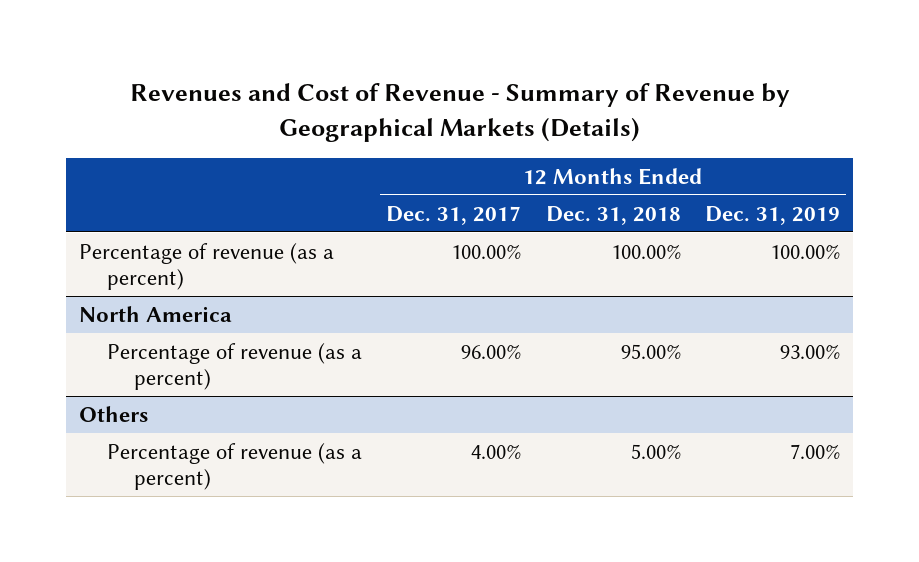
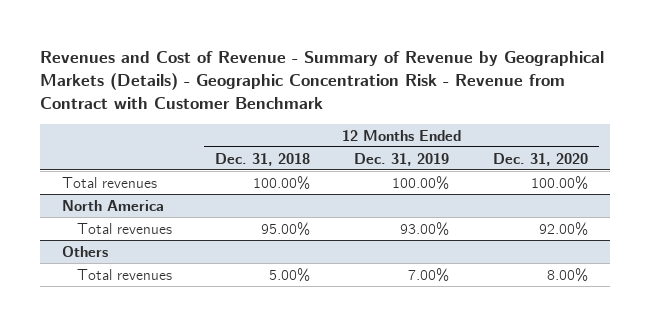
- Revenues and Cost of Revenue - Summary of Revenue by Geographical Markets (Details)
+ Revenues and Cost of Revenue - Summary of Revenue by Geographical Markets (Details) - Geographic Concentration Risk - Revenue from Contract with Customer Benchmark
- | 12 Months Ended Dec. 31, 2017 | 12 Months Ended Dec. 31, 2018 | 12 Months Ended Dec. 31, 2019
+ | 12 Months Ended Dec. 31, 2018 | 12 Months Ended Dec. 31, 2019 | 12 Months Ended Dec. 31, 2020
- Percentage of revenue (as a percent) | 100.00% | 100.00% | 100.00%
+ Total revenues | 100.00% | 100.00% | 100.00%
@ North America
- Percentage of revenue (as a percent) | 96.00% | 95.00% | 93.00%
+ Total revenues | 95.00% | 93.00% | 92.00%
@ Others
- Percentage of revenue (as a percent) | 4.00% | 5.00% | 7.00%
+ Total revenues | 5.00% | 7.00% | 8.00%

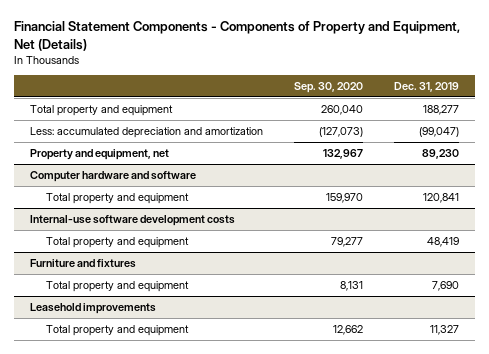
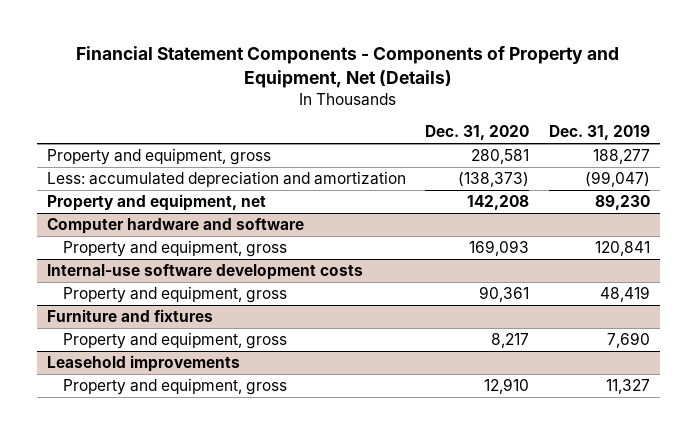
- | Sep. 30, 2020 | Dec. 31, 2019
+ | Dec. 31, 2020 | Dec. 31, 2019
- Total property and equipment | 260,040 | 188,277
+ Property and equipment, gross | 280,581 | 188,277
@ Computer hardware and software
- Total property and equipment | 159,970 | 120,841
+ Property and equipment, gross | 169,093 | 120,841
@ Internal-use software development costs
- Total property and equipment | 79,277 | 48,419
+ Property and equipment, gross | 90,361 | 48,419
@ Furniture and fixtures
- Total property and equipment | 8,131 | 7,690
+ Property and equipment, gross | 8,217 | 7,690
@ Leasehold improvements
- Total property and equipment | 12,662 | 11,327
+ Property and equipment, gross | 12,910 | 11,327

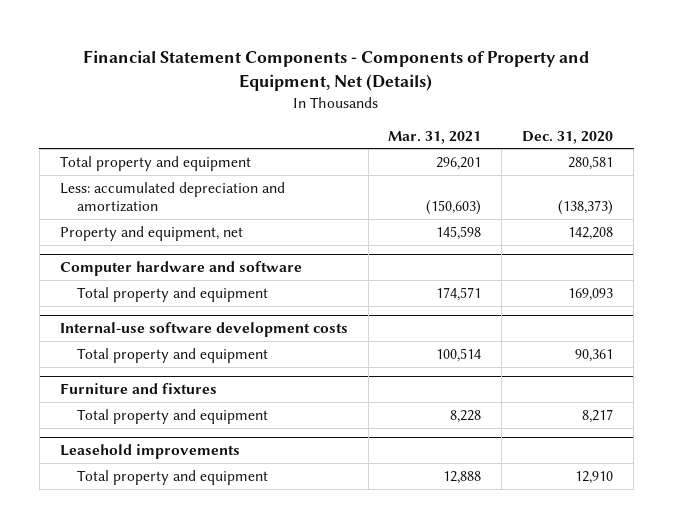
- | Dec. 31, 2020 | Dec. 31, 2019
+ | Mar. 31, 2021 | Dec. 31, 2020
- Property and equipment, gross | 280,581 | 188,277
+ Total property and equipment | 296,201 | 280,581
@ Computer hardware and software
- Property and equipment, gross | 169,093 | 120,841
+ Total property and equipment | 174,571 | 169,093
@ Internal-use software development costs
- Property and equipment, gross | 90,361 | 48,419
+ Total property and equipment | 100,514 | 90,361
@ Furniture and fixtures
- Property and equipment, gross | 8,217 | 7,690
+ Total property and equipment | 8,228 | 8,217
@ Leasehold improvements
- Property and equipment, gross | 12,910 | 11,327
+ Total property and equipment | 12,888 | 12,910

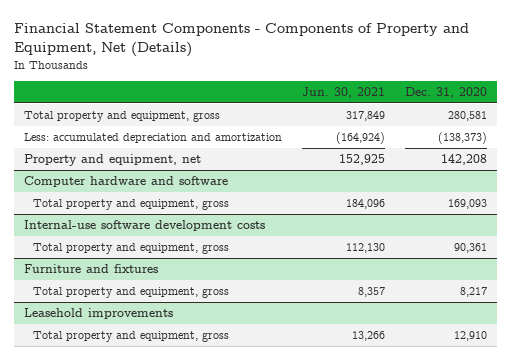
- | Mar. 31, 2021 | Dec. 31, 2020
+ | Jun. 30, 2021 | Dec. 31, 2020
- Total property and equipment | 296,201 | 280,581
+ Total property and equipment, gross | 317,849 | 280,581
@ Computer hardware and software
- Total property and equipment | 174,571 | 169,093
+ Total property and equipment, gross | 184,096 | 169,093
@ Internal-use software development costs
- Total property and equipment | 100,514 | 90,361
+ Total property and equipment, gross | 112,130 | 90,361
@ Furniture and fixtures
- Total property and equipment | 8,228 | 8,217
+ Total property and equipment, gross | 8,357 | 8,217
@ Leasehold improvements
- Total property and equipment | 12,888 | 12,910
+ Total property and equipment, gross | 13,266 | 12,910

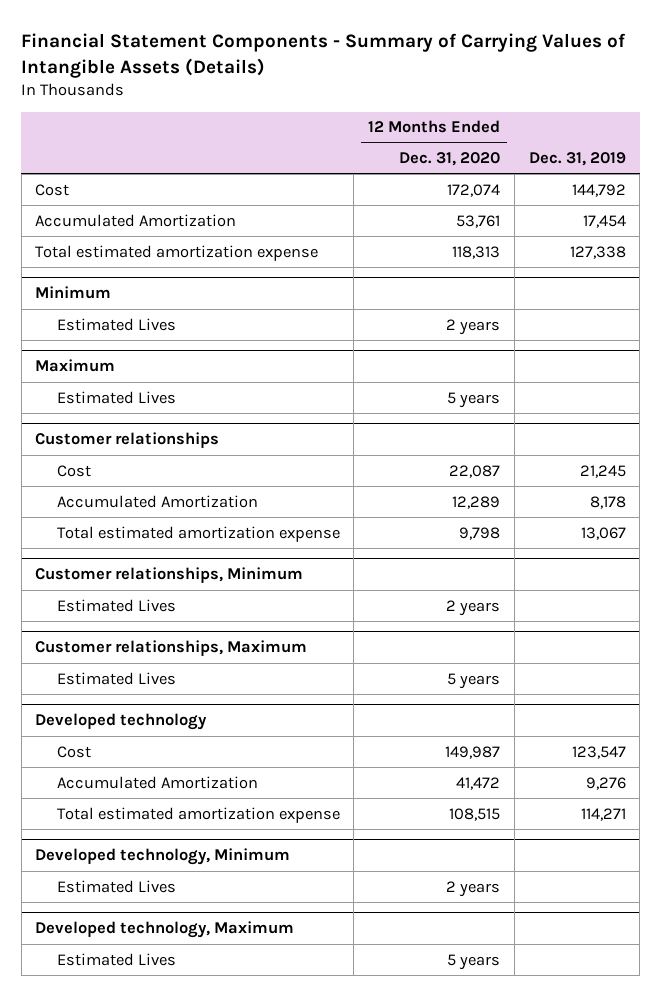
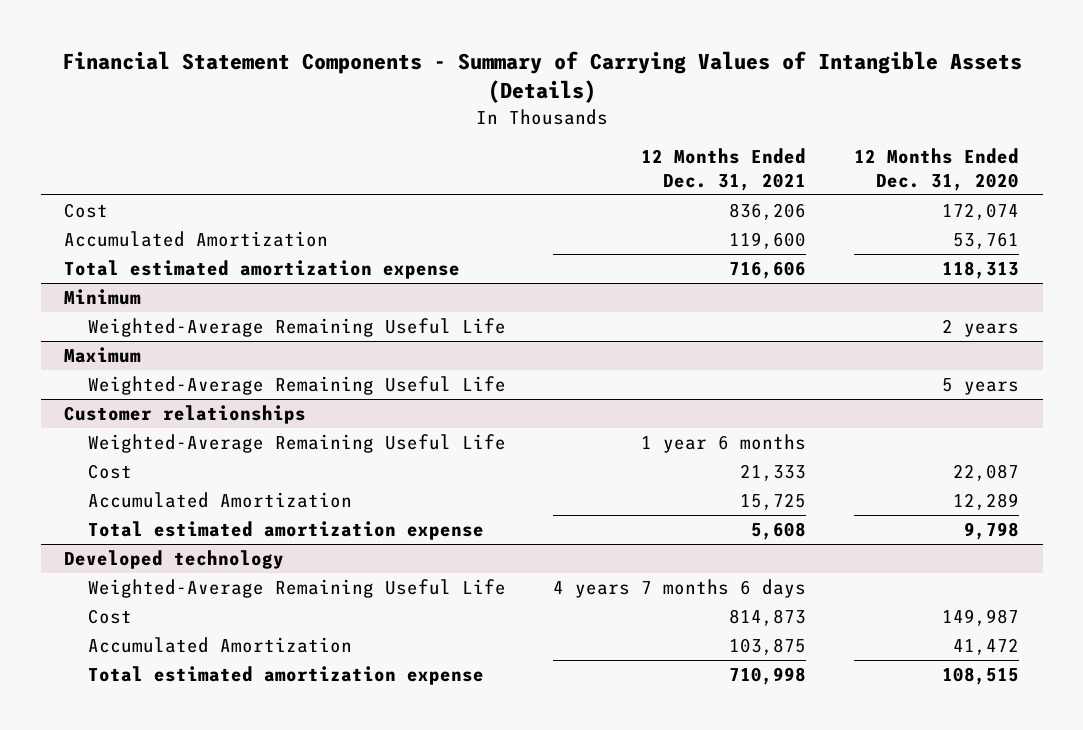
- | 12 Months Ended Dec. 31, 2020 | Dec. 31, 2019
+ | 12 Months Ended Dec. 31, 2021 | 12 Months Ended Dec. 31, 2020
@ Minimum
- Estimated Lives | 2 years |
+ Weighted-Average Remaining Useful Life | | 2 years
@ Maximum
- Estimated Lives | 5 years |
+ Weighted-Average Remaining Useful Life | | 5 years
@ Customer relationships
+ Weighted-Average Remaining Useful Life | 1 year 6 months |
- Customer relationships, Minimum
- Estimated Lives | 2 years |
- Customer relationships, Maximum
- Estimated Lives | 5 years |
@ Developed technology
+ Weighted-Average Remaining Useful Life | 4 years 7 months 6 days |
- Developed technology, Minimum
- Estimated Lives | 2 years |
- Developed technology, Maximum
- Estimated Lives | 5 years |

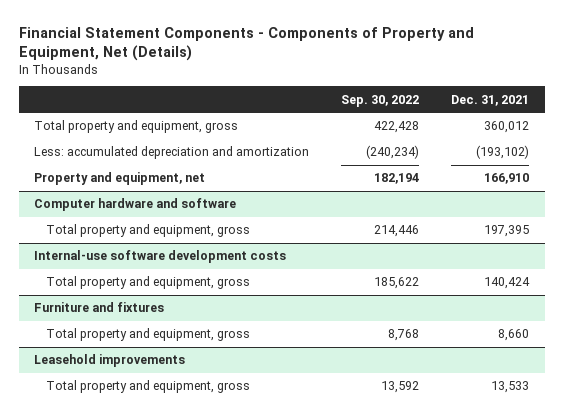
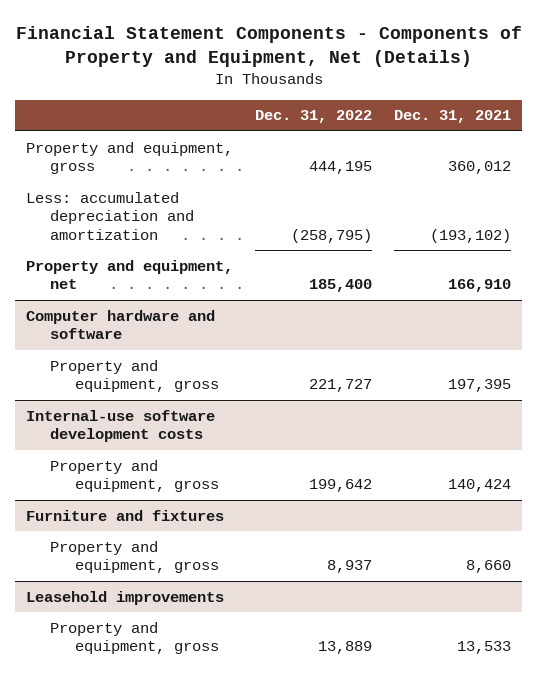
- | Sep. 30, 2022 | Dec. 31, 2021
+ | Dec. 31, 2022 | Dec. 31, 2021
- Total property and equipment, gross | 422,428 | 360,012
+ Property and equipment, gross | 444,195 | 360,012
@ Computer hardware and software
- Total property and equipment, gross | 214,446 | 197,395
+ Property and equipment, gross | 221,727 | 197,395
@ Internal-use software development costs
- Total property and equipment, gross | 185,622 | 140,424
+ Property and equipment, gross | 199,642 | 140,424
@ Furniture and fixtures
- Total property and equipment, gross | 8,768 | 8,660
+ Property and equipment, gross | 8,937 | 8,660
@ Leasehold improvements
- Total property and equipment, gross | 13,592 | 13,533
+ Property and equipment, gross | 13,889 | 13,533

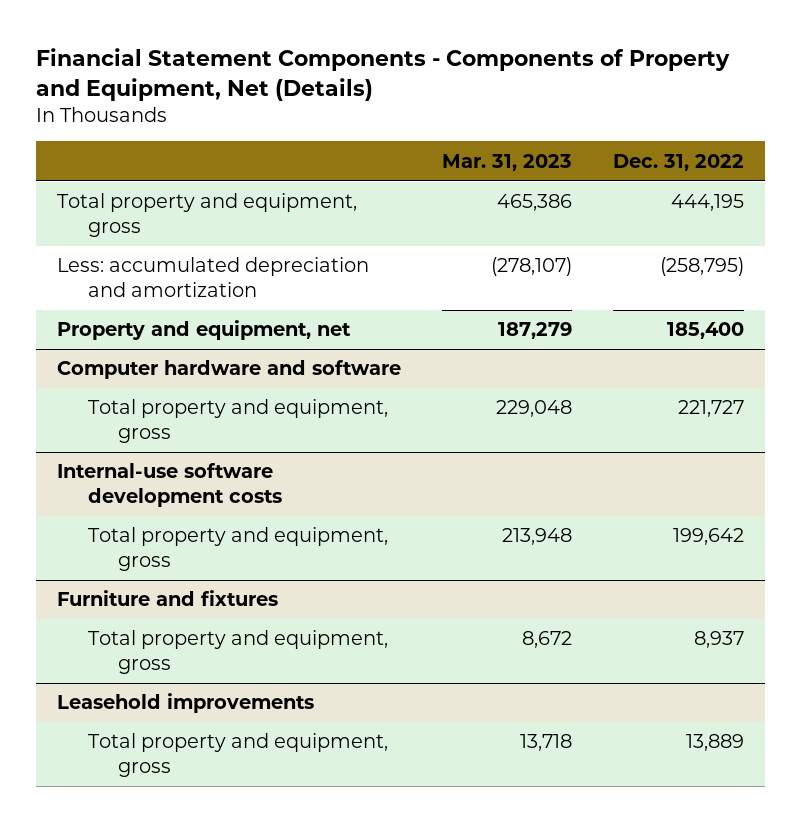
- | Dec. 31, 2022 | Dec. 31, 2021
+ | Mar. 31, 2023 | Dec. 31, 2022
- Property and equipment, gross | 444,195 | 360,012
+ Total property and equipment, gross | 465,386 | 444,195
@ Computer hardware and software
- Property and equipment, gross | 221,727 | 197,395
+ Total property and equipment, gross | 229,048 | 221,727
@ Internal-use software development costs
- Property and equipment, gross | 199,642 | 140,424
+ Total property and equipment, gross | 213,948 | 199,642
@ Furniture and fixtures
- Property and equipment, gross | 8,937 | 8,660
+ Total property and equipment, gross | 8,672 | 8,937
@ Leasehold improvements
- Property and equipment, gross | 13,889 | 13,533
+ Total property and equipment, gross | 13,718 | 13,889

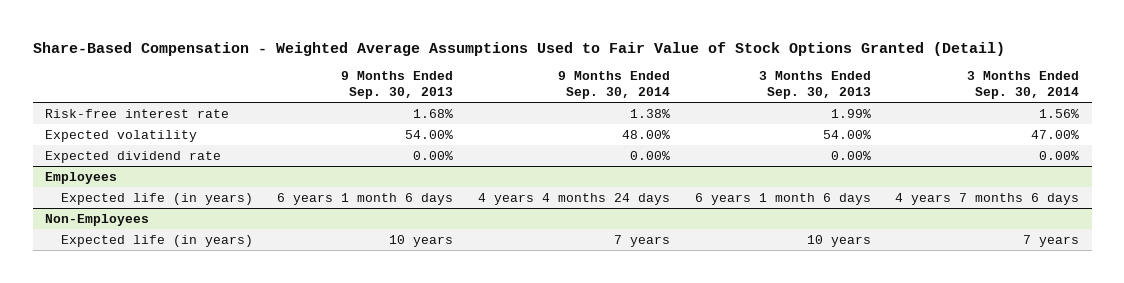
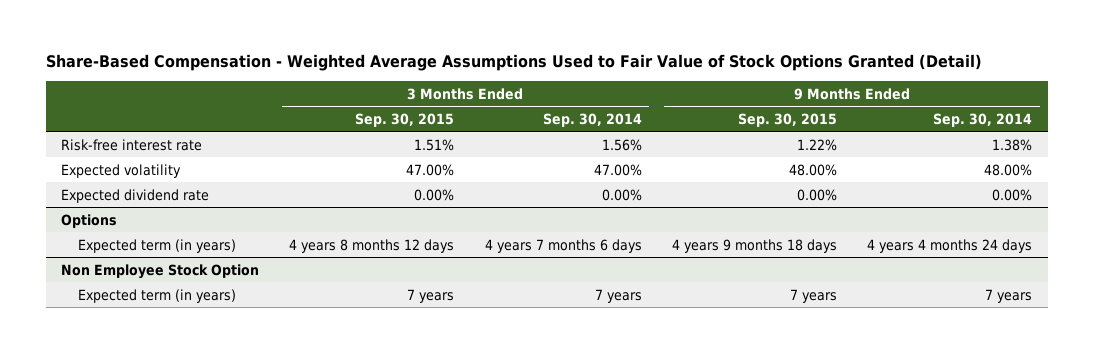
- | 9 Months Ended Sep. 30, 2013 | 9 Months Ended Sep. 30, 2014 | 3 Months Ended Sep. 30, 2013 | 3 Months Ended Sep. 30, 2014
+ | 3 Months Ended Sep. 30, 2015 | 3 Months Ended Sep. 30, 2014 | 9 Months Ended Sep. 30, 2015 | 9 Months Ended Sep. 30, 2014
- Employees
- Expected life (in years) | 6 years 1 month 6 days | 4 years 4 months 24 days | 6 years 1 month 6 days | 4 years 7 months 6 days
- Non-Employees
- Expected life (in years) | 10 years | 7 years | 10 years | 7 years
+ Options
+ Expected term (in years) | 4 years 8 months 12 days | 4 years 7 months 6 days | 4 years 9 months 18 days | 4 years 4 months 24 days
+ Non Employee Stock Option
+ Expected term (in years) | 7 years | 7 years | 7 years | 7 years

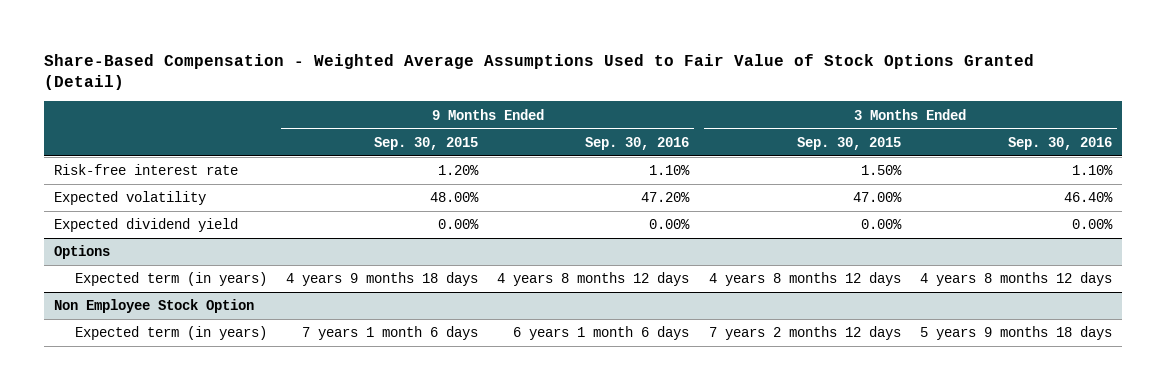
- | 3 Months Ended Sep. 30, 2015 | 3 Months Ended Sep. 30, 2014 | 9 Months Ended Sep. 30, 2015 | 9 Months Ended Sep. 30, 2014
+ | 9 Months Ended Sep. 30, 2015 | 9 Months Ended Sep. 30, 2016 | 3 Months Ended Sep. 30, 2015 | 3 Months Ended Sep. 30, 2016
- Risk-free interest rate | 1.51% | 1.56% | 1.22% | 1.38%
+ Risk-free interest rate | 1.20% | 1.10% | 1.50% | 1.10%
- Expected dividend rate | 0.00% | 0.00% | 0.00% | 0.00%
+ Expected dividend yield | 0.00% | 0.00% | 0.00% | 0.00%
@ Non Employee Stock Option
- Expected term (in years) | 7 years | 7 years | 7 years | 7 years
+ Expected term (in years) | 7 years 1 month 6 days | 6 years 1 month 6 days | 7 years 2 months 12 days | 5 years 9 months 18 days

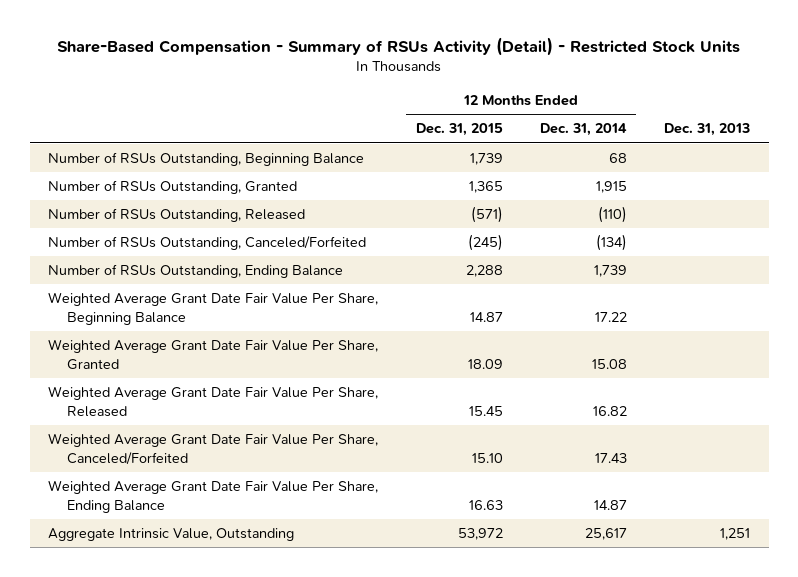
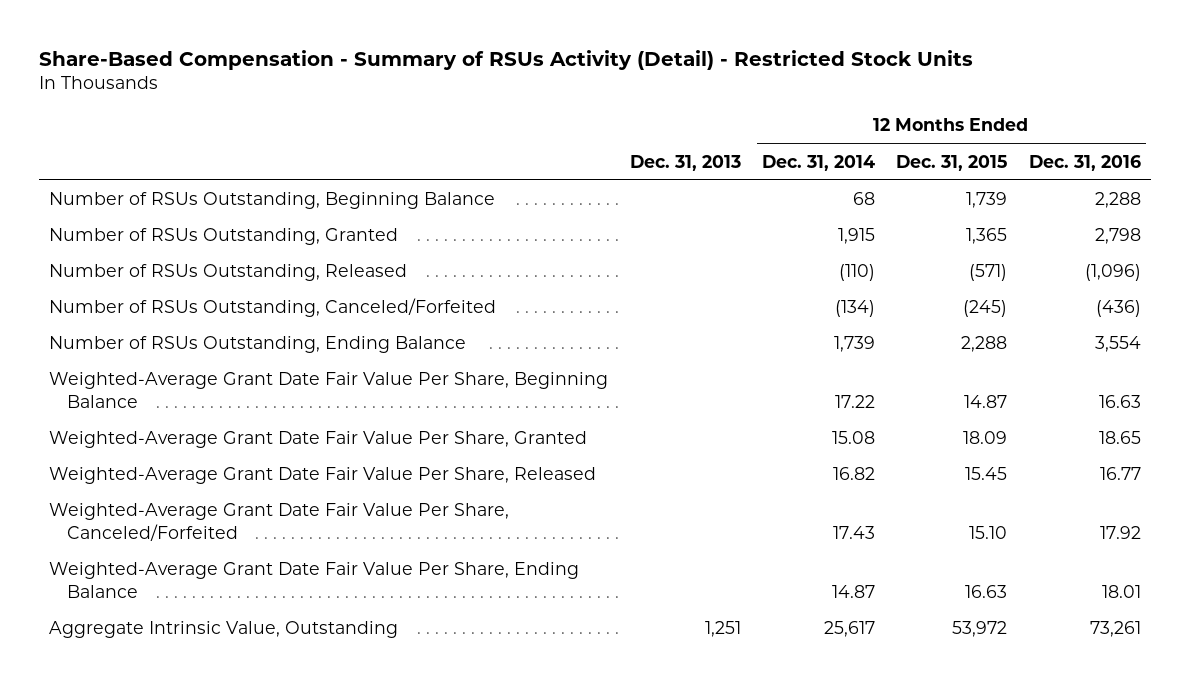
- | 12 Months Ended Dec. 31, 2015 | 12 Months Ended Dec. 31, 2014 | Dec. 31, 2013
+ | Dec. 31, 2013 | 12 Months Ended Dec. 31, 2014 | 12 Months Ended Dec. 31, 2015 | 12 Months Ended Dec. 31, 2016
- Weighted Average Grant Date Fair Value Per Share, Beginning Balance | 14.87 | 17.22 |
- Weighted Average Grant Date Fair Value Per Share, Granted | 18.09 | 15.08 |
- Weighted Average Grant Date Fair Value Per Share, Released | 15.45 | 16.82 |
- Weighted Average Grant Date Fair Value Per Share, Canceled/Forfeited | 15.10 | 17.43 |
- Weighted Average Grant Date Fair Value Per Share, Ending Balance | 16.63 | 14.87 |
+ Weighted-Average Grant Date Fair Value Per Share, Beginning Balance | | 17.22 | 14.87 | 16.63
+ Weighted-Average Grant Date Fair Value Per Share, Granted | | 15.08 | 18.09 | 18.65
+ Weighted-Average Grant Date Fair Value Per Share, Released | | 16.82 | 15.45 | 16.77
+ Weighted-Average Grant Date Fair Value Per Share, Canceled/Forfeited | | 17.43 | 15.10 | 17.92
+ Weighted-Average Grant Date Fair Value Per Share, Ending Balance | | 14.87 | 16.63 | 18.01

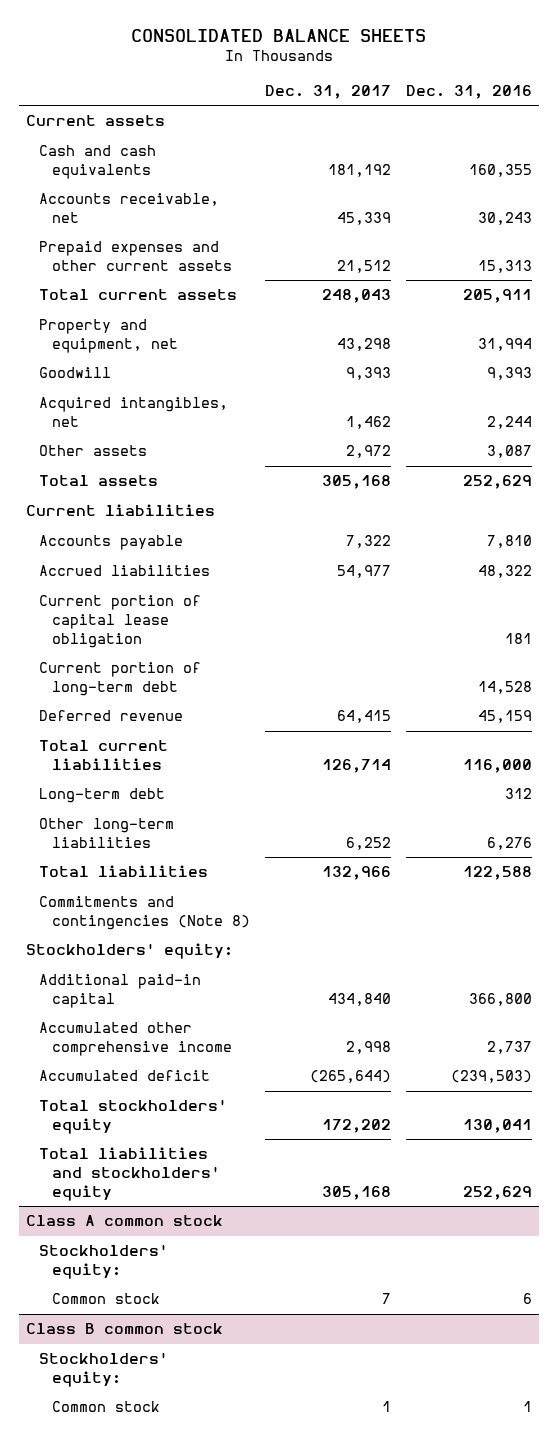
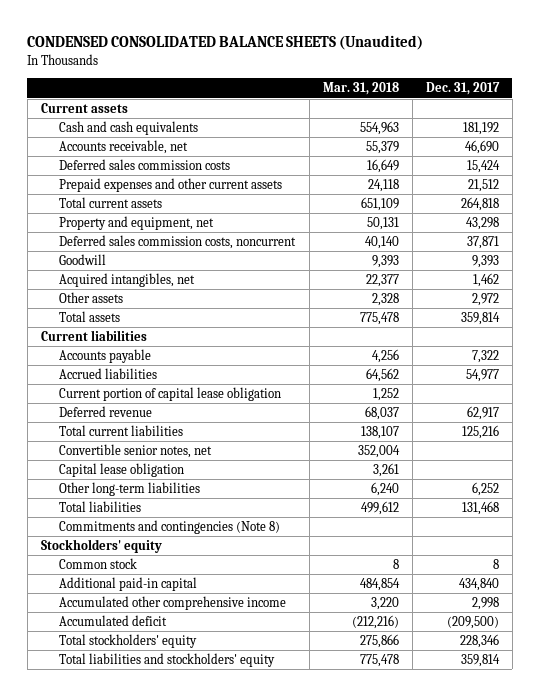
- CONSOLIDATED BALANCE SHEETS
+ CONDENSED CONSOLIDATED BALANCE SHEETS (Unaudited)
- | Dec. 31, 2017 | Dec. 31, 2016
+ | Mar. 31, 2018 | Dec. 31, 2017
- Accounts receivable, net | 45,339 | 30,243
+ Accounts receivable, net | 55,379 | 46,690
+ Deferred sales commission costs | 16,649 | 15,424
- Total current assets | 248,043 | 205,911
+ Total current assets | 651,109 | 264,818
+ Deferred sales commission costs, noncurrent | 40,140 | 37,871
- Total assets | 305,168 | 252,629
+ Total assets | 775,478 | 359,814
- Current portion of long-term debt | | 14,528
- Deferred revenue | 64,415 | 45,159
- Total current liabilities | 126,714 | 116,000
- Long-term debt | | 312
+ Deferred revenue | 68,037 | 62,917
+ Total current liabilities | 138,107 | 125,216
+ Convertible senior notes, net | 352,004 |
+ Capital lease obligation | 3,261 |
- Total liabilities | 132,966 | 122,588
+ Total liabilities | 499,612 | 131,468
- Stockholders' equity:
+ Stockholders' equity
+ Common stock | 8 | 8
- Accumulated deficit | (265,644) | (239,503)
- Total stockholders' equity | 172,202 | 130,041
- Total liabilities and stockholders' equity | 305,168 | 252,629
- Class A common stock
- Stockholders' equity:
- Common stock | 7 | 6
- Class B common stock
- Stockholders' equity:
- Common stock | 1 | 1
+ Accumulated deficit | (212,216) | (209,500)
+ Total stockholders' equity | 275,866 | 228,346
+ Total liabilities and stockholders' equity | 775,478 | 359,814

